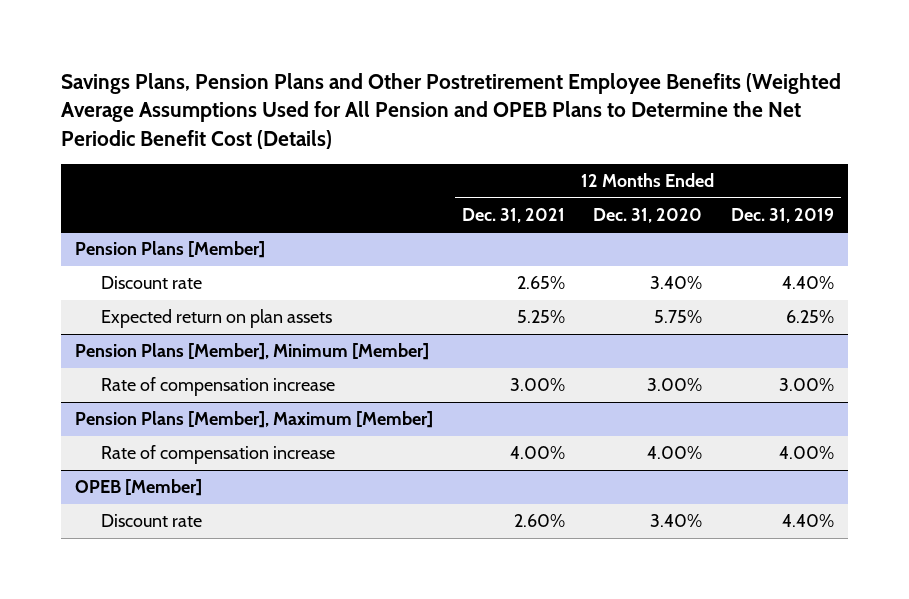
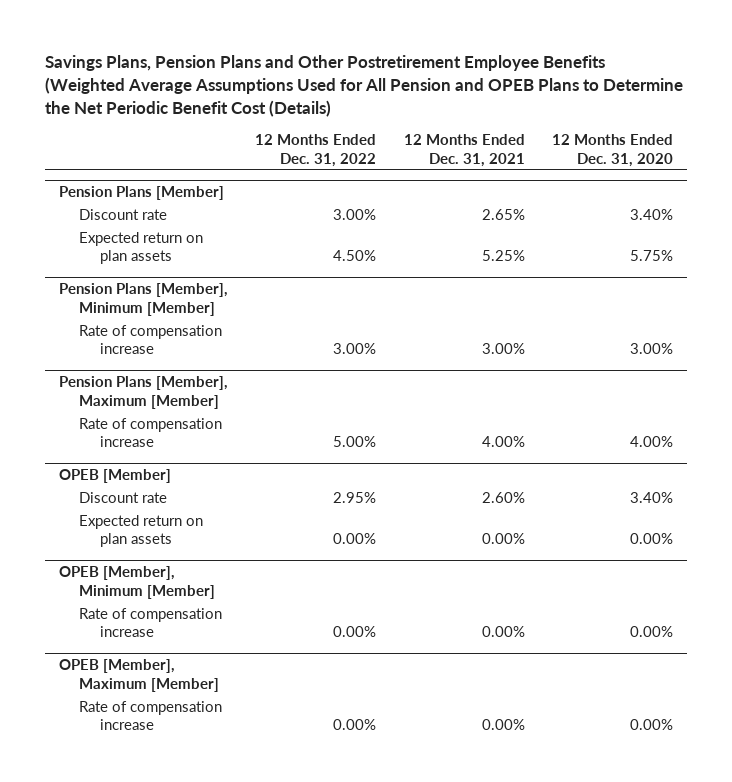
- | 12 Months Ended Dec. 31, 2021 | 12 Months Ended Dec. 31, 2020 | 12 Months Ended Dec. 31, 2019
+ | 12 Months Ended Dec. 31, 2022 | 12 Months Ended Dec. 31, 2021 | 12 Months Ended Dec. 31, 2020
@ OPEB [Member]
+ Expected return on plan assets | 0.00% | 0.00% | 0.00%
+ OPEB [Member], Minimum [Member]
+ Rate of compensation increase | 0.00% | 0.00% | 0.00%
+ OPEB [Member], Maximum [Member]
+ Rate of compensation increase | 0.00% | 0.00% | 0.00%

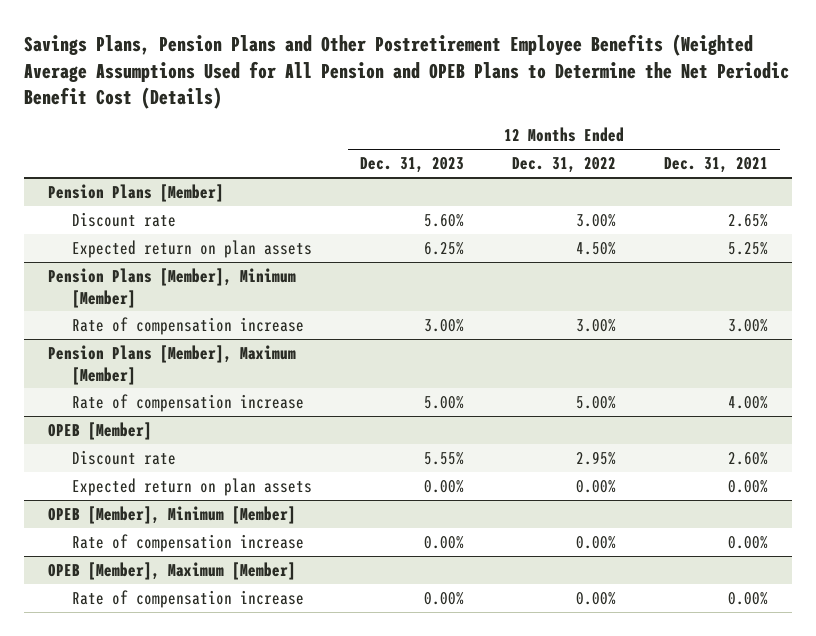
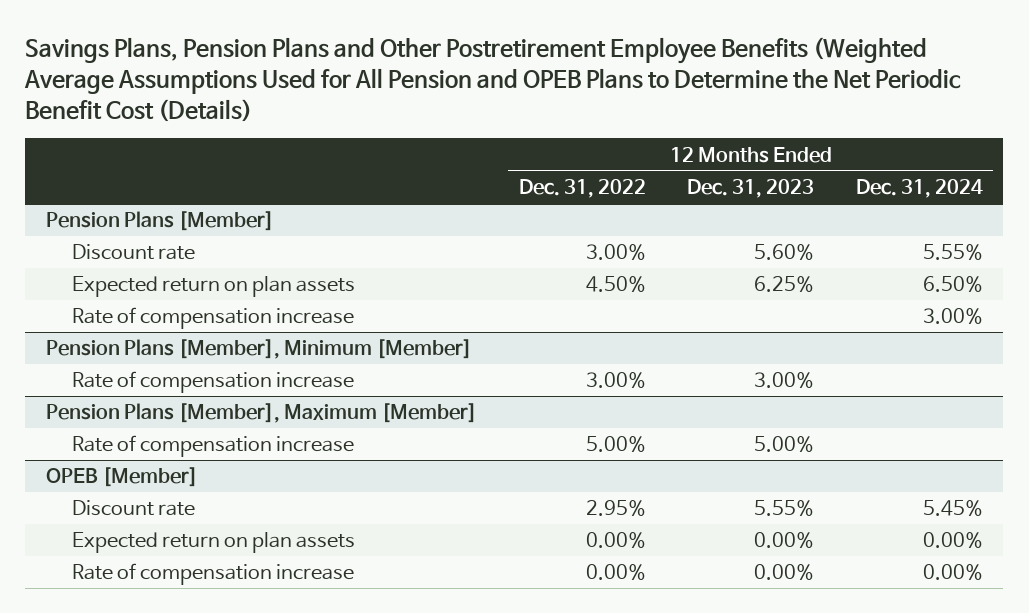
- | 12 Months Ended Dec. 31, 2023 | 12 Months Ended Dec. 31, 2022 | 12 Months Ended Dec. 31, 2021
+ | 12 Months Ended Dec. 31, 2022 | 12 Months Ended Dec. 31, 2023 | 12 Months Ended Dec. 31, 2024
@ Pension Plans [Member]
+ Rate of compensation increase | | | 3.00%
- OPEB [Member], Minimum [Member]
- OPEB [Member], Maximum [Member]
- Rate of compensation increase | 0.00% | 0.00% | 0.00%

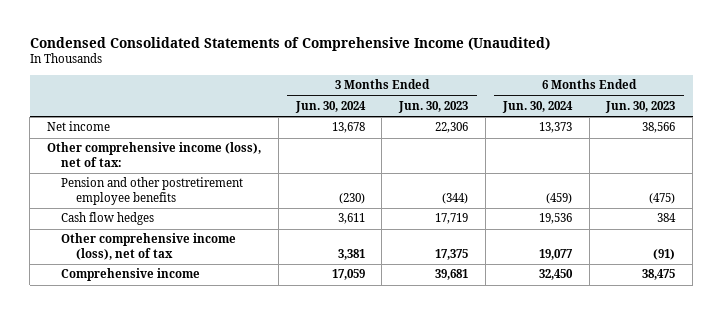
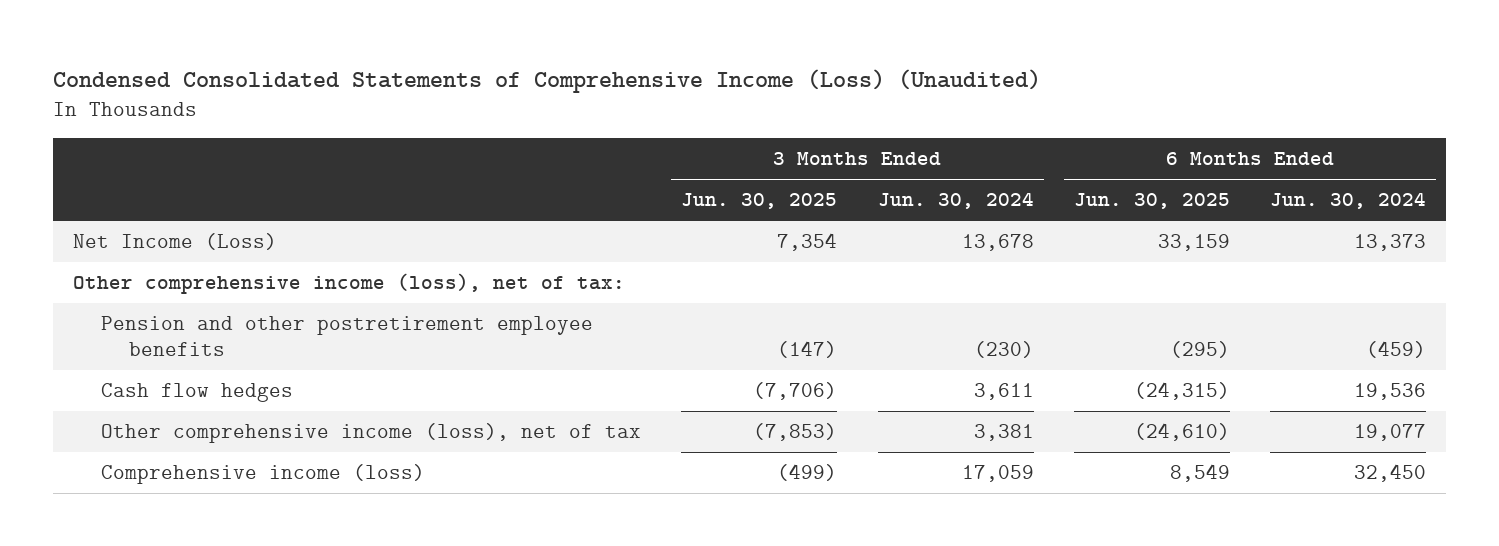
- Condensed Consolidated Statements of Comprehensive Income (Unaudited)
+ Condensed Consolidated Statements of Comprehensive Income (Loss) (Unaudited)
- | 3 Months Ended Jun. 30, 2024 | 3 Months Ended Jun. 30, 2023 | 6 Months Ended Jun. 30, 2024 | 6 Months Ended Jun. 30, 2023
+ | 3 Months Ended Jun. 30, 2025 | 3 Months Ended Jun. 30, 2024 | 6 Months Ended Jun. 30, 2025 | 6 Months Ended Jun. 30, 2024
- Net income | 13,678 | 22,306 | 13,373 | 38,566
+ Net Income (Loss) | 7,354 | 13,678 | 33,159 | 13,373
- Comprehensive income | 17,059 | 39,681 | 32,450 | 38,475
+ Comprehensive income (loss) | (499) | 17,059 | 8,549 | 32,450

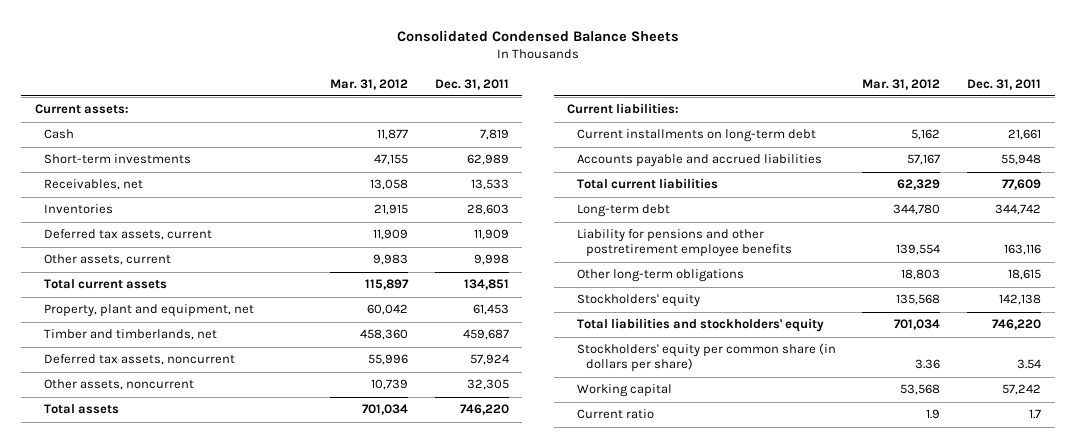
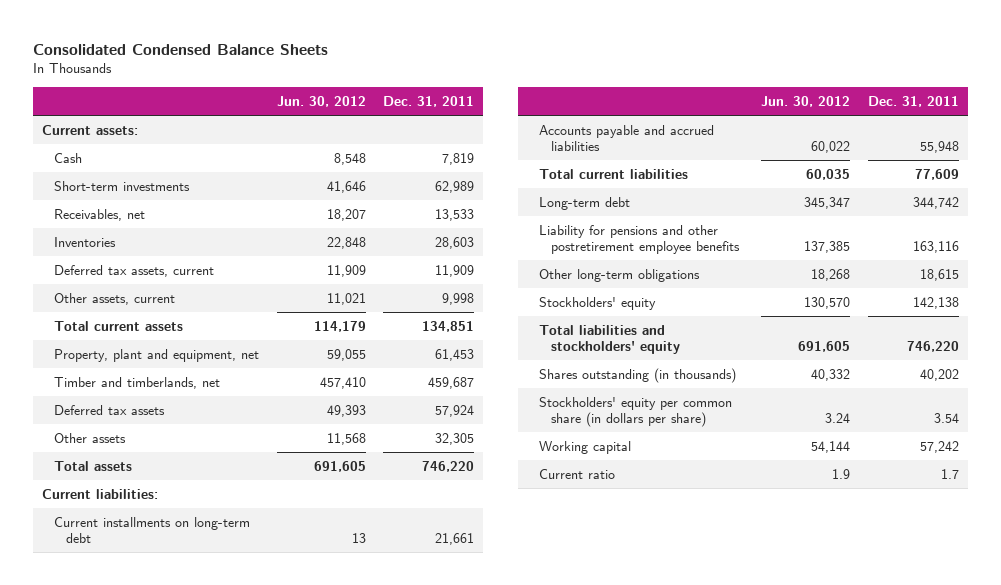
- | Mar. 31, 2012 | Dec. 31, 2011
+ | Jun. 30, 2012 | Dec. 31, 2011
- Deferred tax assets, noncurrent | 55,996 | 57,924
- Other assets, noncurrent | 10,739 | 32,305
+ Deferred tax assets | 49,393 | 57,924
+ Other assets | 11,568 | 32,305
+ Shares outstanding (in thousands) | 40,332 | 40,202

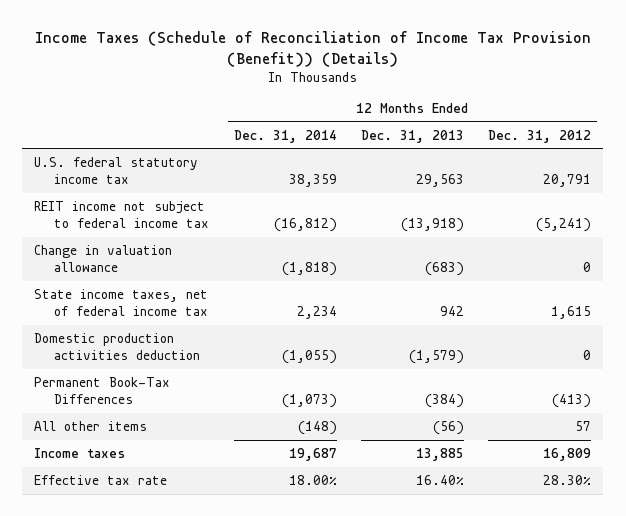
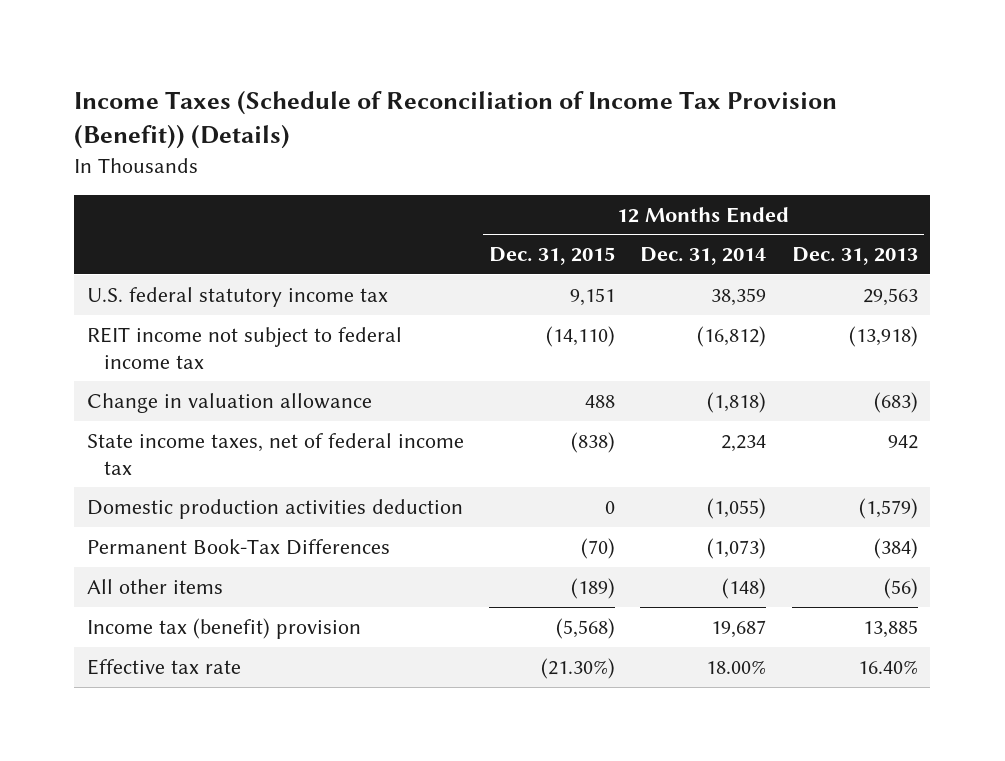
- | 12 Months Ended Dec. 31, 2014 | 12 Months Ended Dec. 31, 2013 | 12 Months Ended Dec. 31, 2012
+ | 12 Months Ended Dec. 31, 2015 | 12 Months Ended Dec. 31, 2014 | 12 Months Ended Dec. 31, 2013
- Income taxes | 19,687 | 13,885 | 16,809
+ Income tax (benefit) provision | (5,568) | 19,687 | 13,885

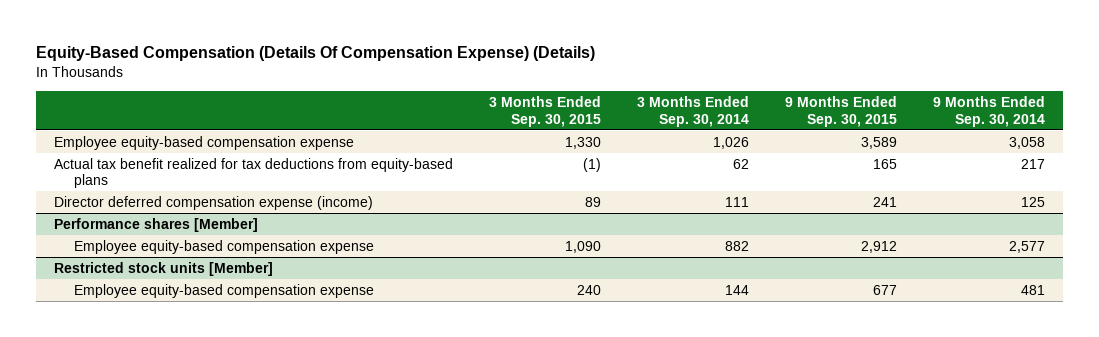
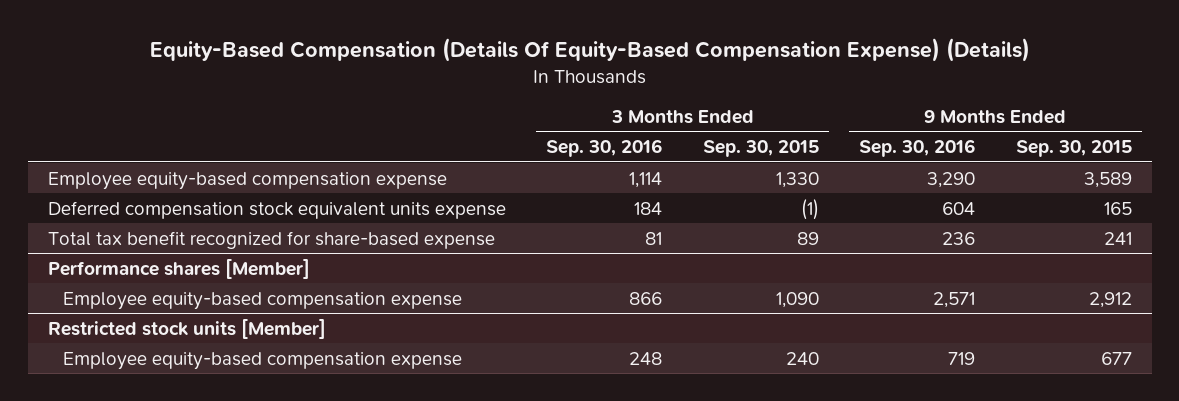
- Equity-Based Compensation (Details Of Compensation Expense) (Details)
+ Equity-Based Compensation (Details Of Equity-Based Compensation Expense) (Details)
- | 3 Months Ended Sep. 30, 2015 | 3 Months Ended Sep. 30, 2014 | 9 Months Ended Sep. 30, 2015 | 9 Months Ended Sep. 30, 2014
+ | 3 Months Ended Sep. 30, 2016 | 3 Months Ended Sep. 30, 2015 | 9 Months Ended Sep. 30, 2016 | 9 Months Ended Sep. 30, 2015
- Actual tax benefit realized for tax deductions from equity-based plans | (1) | 62 | 165 | 217
- Director deferred compensation expense (income) | 89 | 111 | 241 | 125
+ Deferred compensation stock equivalent units expense | 184 | (1) | 604 | 165
+ Total tax benefit recognized for share-based expense | 81 | 89 | 236 | 241

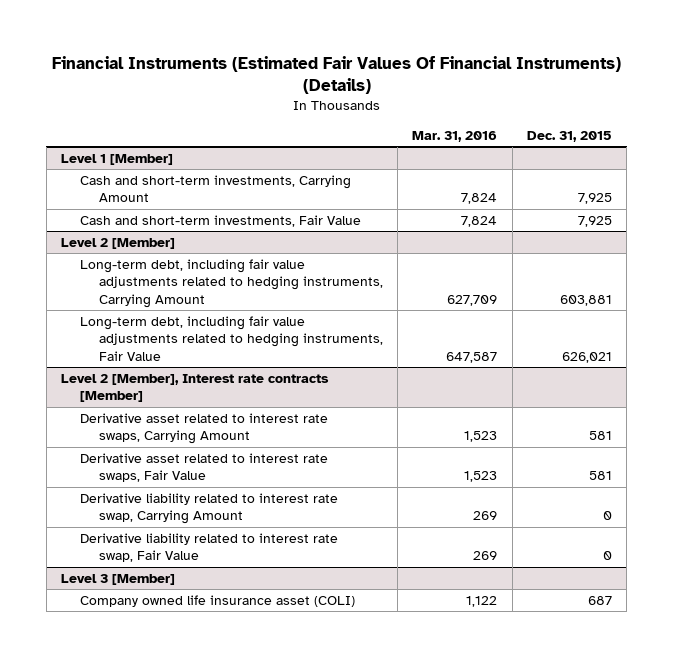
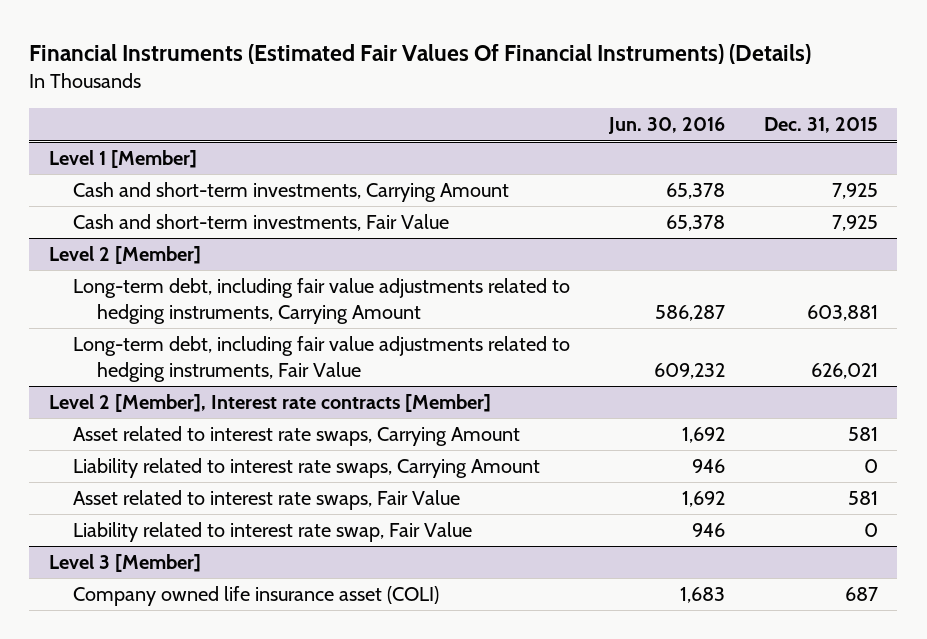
- | Mar. 31, 2016 | Dec. 31, 2015
+ | Jun. 30, 2016 | Dec. 31, 2015
@ Level 2 [Member], Interest rate contracts [Member]
- Derivative asset related to interest rate swaps, Carrying Amount | 1,523 | 581
- Derivative asset related to interest rate swaps, Fair Value | 1,523 | 581
- Derivative liability related to interest rate swap, Carrying Amount | 269 | 0
- Derivative liability related to interest rate swap, Fair Value | 269 | 0
+ Asset related to interest rate swaps, Carrying Amount | 1,692 | 581
+ Liability related to interest rate swaps, Carrying Amount | 946 | 0
+ Asset related to interest rate swaps, Fair Value | 1,692 | 581
+ Liability related to interest rate swap, Fair Value | 946 | 0

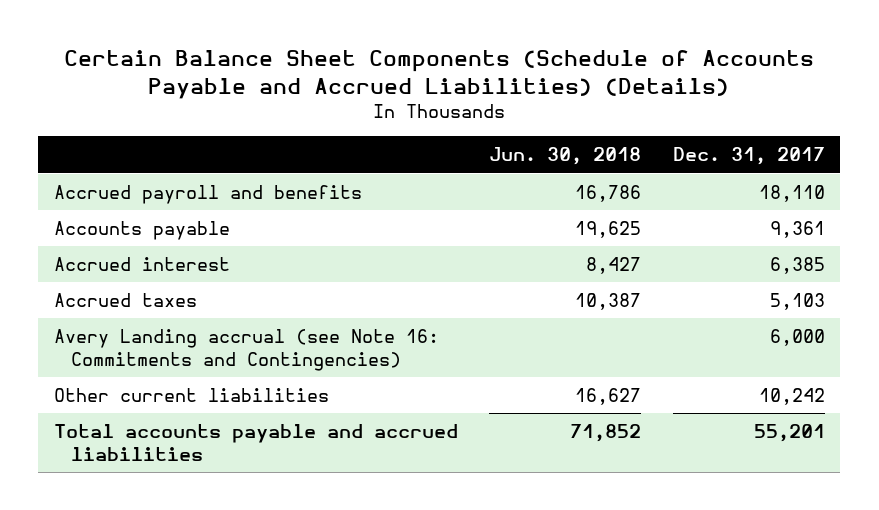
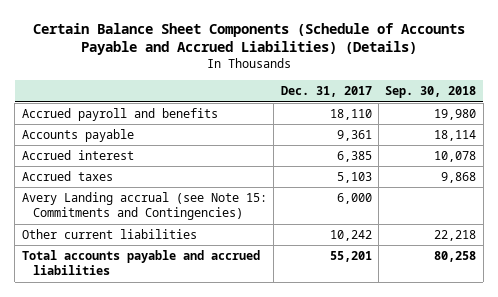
- | Jun. 30, 2018 | Dec. 31, 2017
+ | Dec. 31, 2017 | Sep. 30, 2018
- Avery Landing accrual (see Note 16: Commitments and Contingencies) | | 6,000
+ Avery Landing accrual (see Note 15: Commitments and Contingencies) | 6,000 |

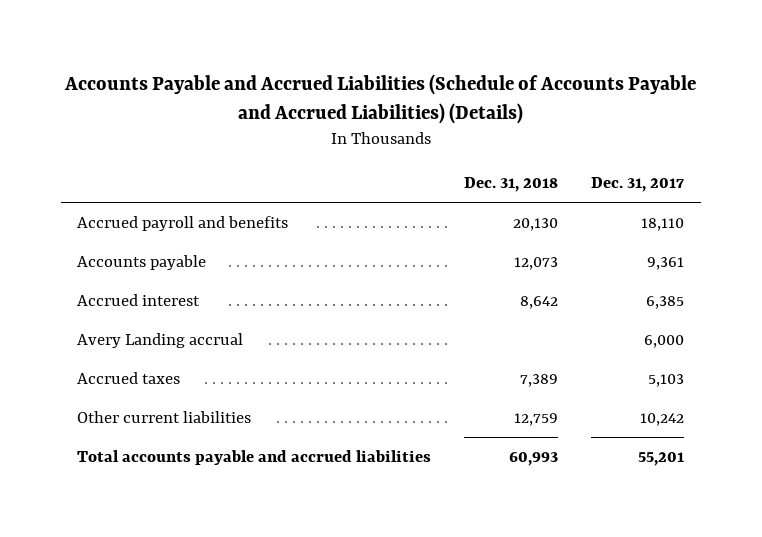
- Certain Balance Sheet Components (Schedule of Accounts Payable and Accrued Liabilities) (Details)
+ Accounts Payable and Accrued Liabilities (Schedule of Accounts Payable and Accrued Liabilities) (Details)
- | Dec. 31, 2017 | Sep. 30, 2018
+ | Dec. 31, 2018 | Dec. 31, 2017
+ Avery Landing accrual | | 6,000
- Avery Landing accrual (see Note 15: Commitments and Contingencies) | 6,000 |

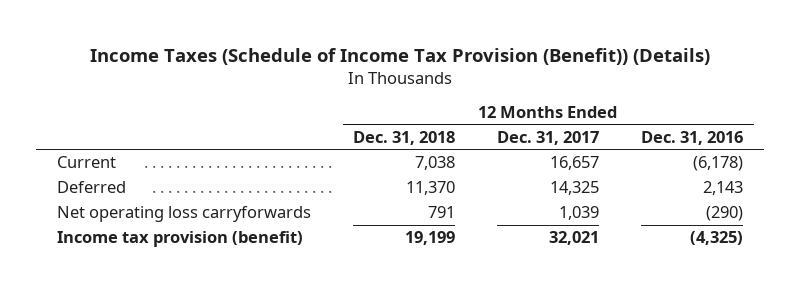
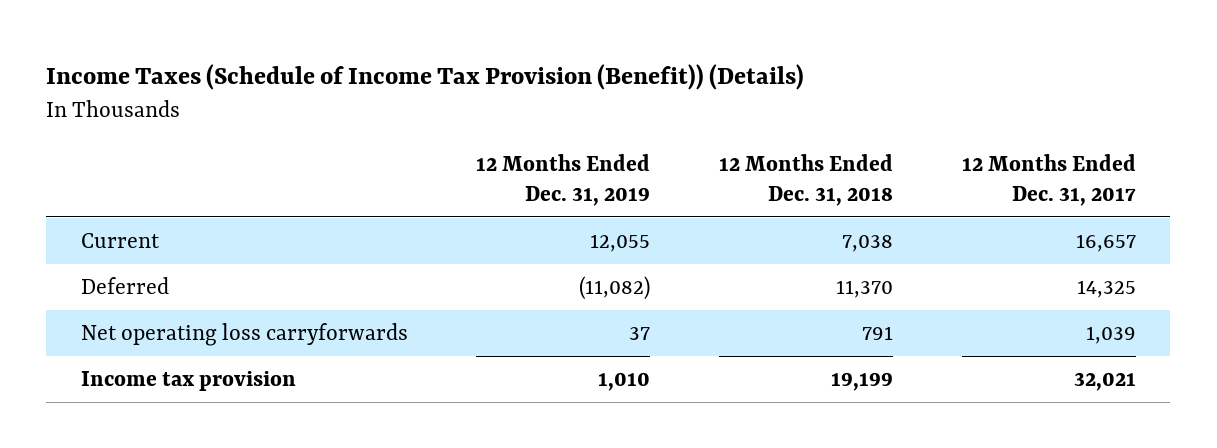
- | 12 Months Ended Dec. 31, 2018 | 12 Months Ended Dec. 31, 2017 | 12 Months Ended Dec. 31, 2016
+ | 12 Months Ended Dec. 31, 2019 | 12 Months Ended Dec. 31, 2018 | 12 Months Ended Dec. 31, 2017
- Income tax provision (benefit) | 19,199 | 32,021 | (4,325)
+ Income tax provision | 1,010 | 19,199 | 32,021

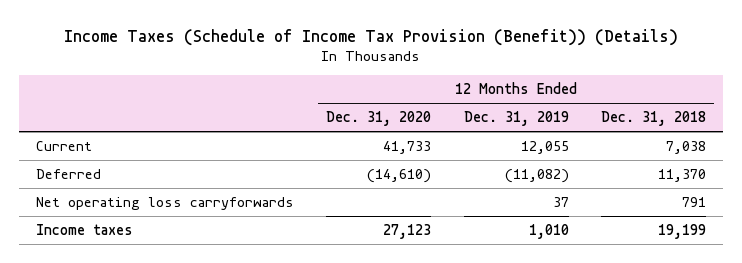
- | 12 Months Ended Dec. 31, 2019 | 12 Months Ended Dec. 31, 2018 | 12 Months Ended Dec. 31, 2017
+ | 12 Months Ended Dec. 31, 2020 | 12 Months Ended Dec. 31, 2019 | 12 Months Ended Dec. 31, 2018
- Income tax provision | 1,010 | 19,199 | 32,021
+ Income taxes | 27,123 | 1,010 | 19,199

